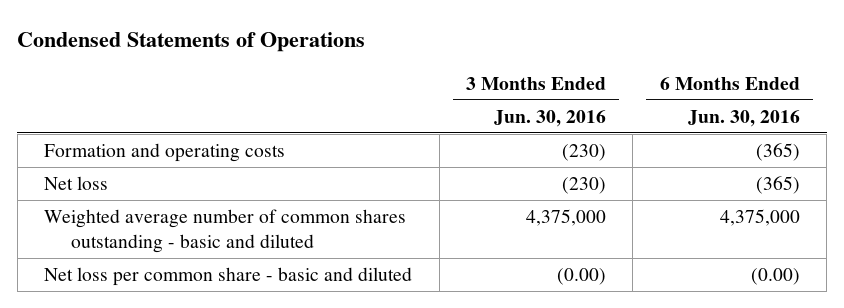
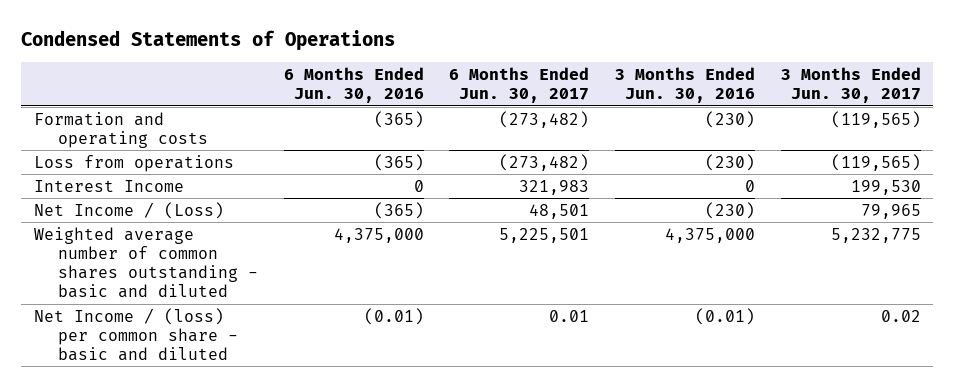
- | 3 Months Ended Jun. 30, 2016 | 6 Months Ended Jun. 30, 2016
+ | 6 Months Ended Jun. 30, 2016 | 6 Months Ended Jun. 30, 2017 | 3 Months Ended Jun. 30, 2016 | 3 Months Ended Jun. 30, 2017
- Net loss | (230) | (365)
+ Loss from operations | (365) | (273,482) | (230) | (119,565)
+ Interest Income | 0 | 321,983 | 0 | 199,530
+ Net Income / (Loss) | (365) | 48,501 | (230) | 79,965
- Net loss per common share - basic and diluted | (0.00) | (0.00)
+ Net Income / (loss) per common share - basic and diluted | (0.01) | 0.01 | (0.01) | 0.02

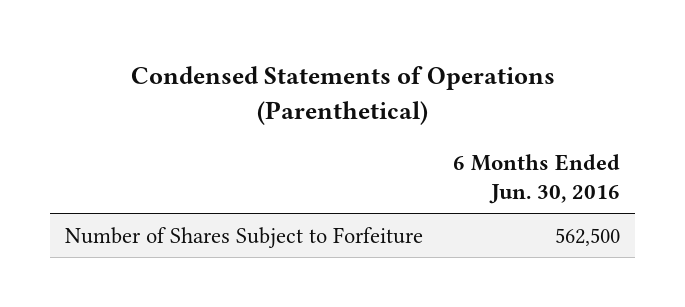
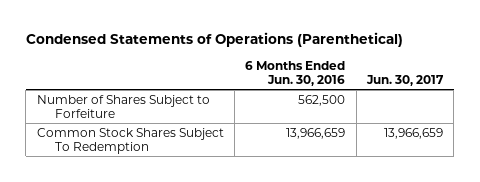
- | 6 Months Ended Jun. 30, 2016
+ | 6 Months Ended Jun. 30, 2016 | Jun. 30, 2017
+ Common Stock Shares Subject To Redemption | 13,966,659 | 13,966,659

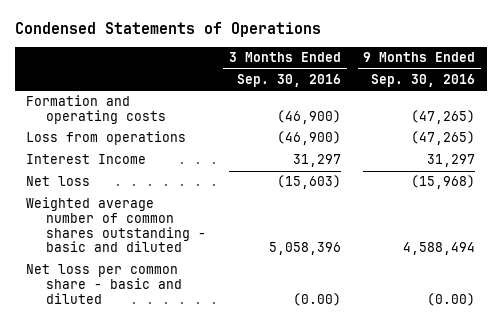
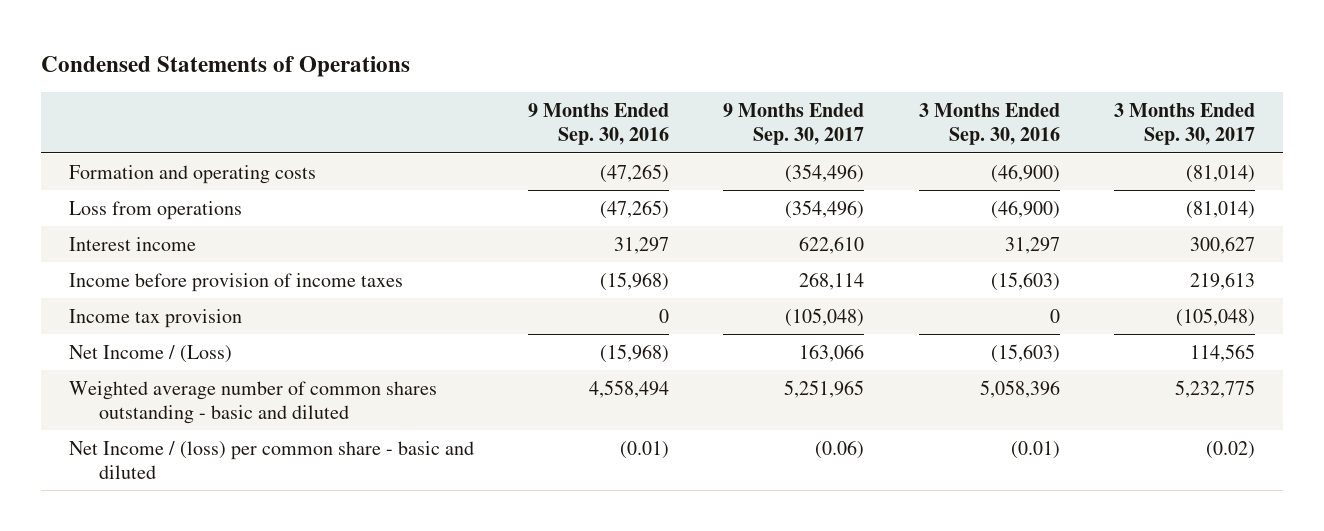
- | 3 Months Ended Sep. 30, 2016 | 9 Months Ended Sep. 30, 2016
+ | 9 Months Ended Sep. 30, 2016 | 9 Months Ended Sep. 30, 2017 | 3 Months Ended Sep. 30, 2016 | 3 Months Ended Sep. 30, 2017
- Interest Income | 31,297 | 31,297
- Net loss | (15,603) | (15,968)
- Weighted average number of common shares outstanding - basic and diluted | 5,058,396 | 4,588,494
- Net loss per common share - basic and diluted | (0.00) | (0.00)
+ Interest income | 31,297 | 622,610 | 31,297 | 300,627
+ Income before provision of income taxes | (15,968) | 268,114 | (15,603) | 219,613
+ Income tax provision | 0 | (105,048) | 0 | (105,048)
+ Net Income / (Loss) | (15,968) | 163,066 | (15,603) | 114,565
+ Weighted average number of common shares outstanding - basic and diluted | 4,558,494 | 5,251,965 | 5,058,396 | 5,232,775
+ Net Income / (loss) per common share - basic and diluted | (0.01) | (0.06) | (0.01) | (0.02)

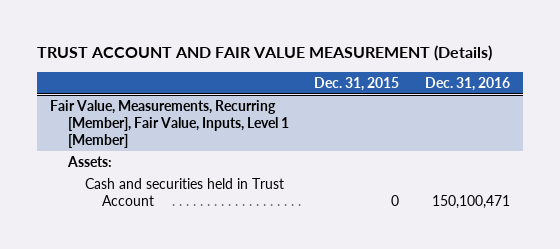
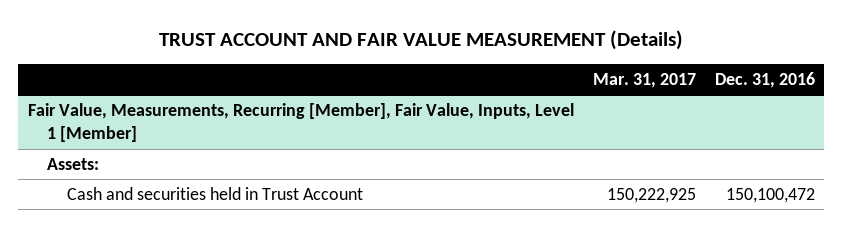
- | Dec. 31, 2015 | Dec. 31, 2016
+ | Mar. 31, 2017 | Dec. 31, 2016
@ Fair Value, Measurements, Recurring [Member], Fair Value, Inputs, Level 1 [Member]
- Cash and securities held in Trust Account | 0 | 150,100,471
+ Cash and securities held in Trust Account | 150,222,925 | 150,100,472

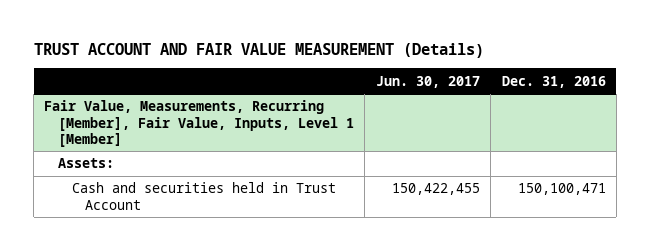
- | Mar. 31, 2017 | Dec. 31, 2016
+ | Jun. 30, 2017 | Dec. 31, 2016
@ Fair Value, Measurements, Recurring [Member], Fair Value, Inputs, Level 1 [Member]
- Cash and securities held in Trust Account | 150,222,925 | 150,100,472
+ Cash and securities held in Trust Account | 150,422,455 | 150,100,471

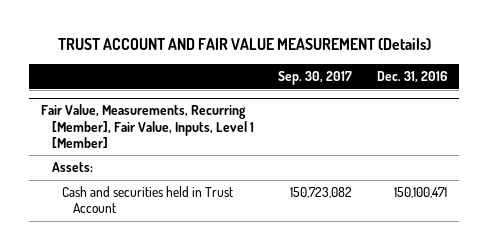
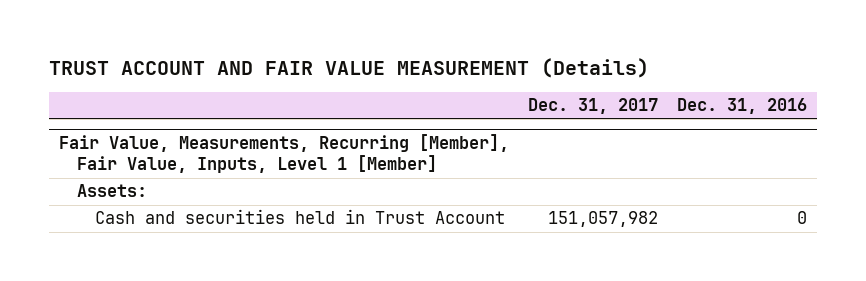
- | Sep. 30, 2017 | Dec. 31, 2016
+ | Dec. 31, 2017 | Dec. 31, 2016
@ Fair Value, Measurements, Recurring [Member], Fair Value, Inputs, Level 1 [Member]
- Cash and securities held in Trust Account | 150,723,082 | 150,100,471
+ Cash and securities held in Trust Account | 151,057,982 | 0

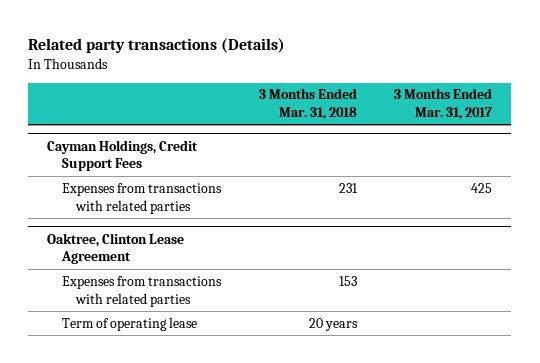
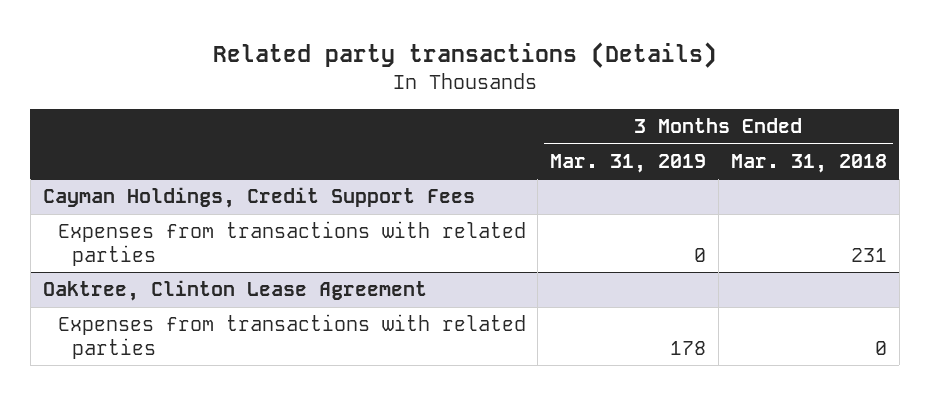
- | 3 Months Ended Mar. 31, 2018 | 3 Months Ended Mar. 31, 2017
+ | 3 Months Ended Mar. 31, 2019 | 3 Months Ended Mar. 31, 2018
@ Oaktree, Clinton Lease Agreement
- Expenses from transactions with related parties | 153 |
- Term of operating lease | 20 years |
+ Expenses from transactions with related parties | 178 | 0

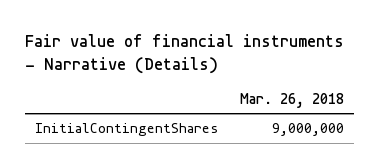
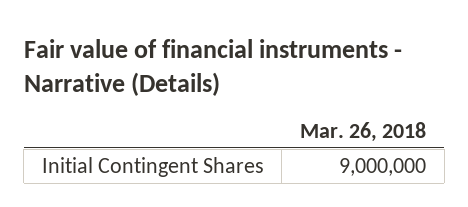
- InitialContingentShares | 9,000,000
+ Initial Contingent Shares | 9,000,000

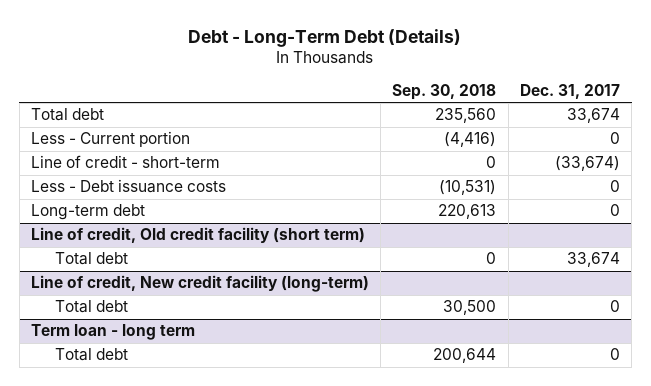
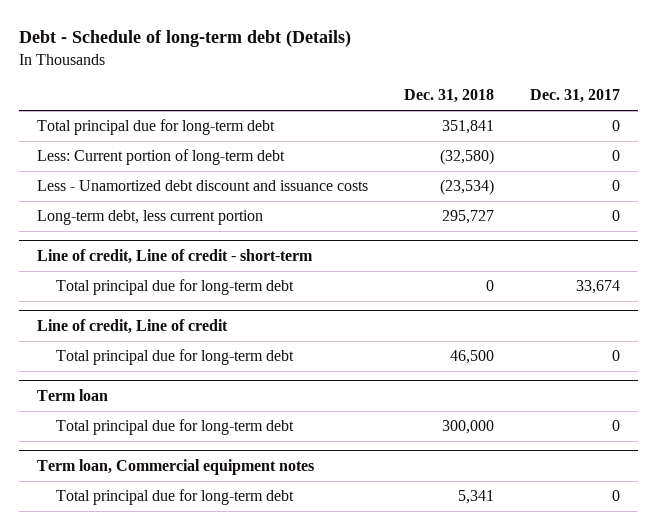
- Debt - Long-Term Debt (Details)
+ Debt - Schedule of long-term debt (Details)
- | Sep. 30, 2018 | Dec. 31, 2017
+ | Dec. 31, 2018 | Dec. 31, 2017
- Total debt | 235,560 | 33,674
- Less - Current portion | (4,416) | 0
- Line of credit - short-term | 0 | (33,674)
- Less - Debt issuance costs | (10,531) | 0
- Long-term debt | 220,613 | 0
- Line of credit, Old credit facility (short term)
- Total debt | 0 | 33,674
- Line of credit, New credit facility (long-term)
- Total debt | 30,500 | 0
- Term loan - long term
- Total debt | 200,644 | 0
+ Total principal due for long-term debt | 351,841 | 0
+ Less: Current portion of long-term debt | (32,580) | 0
+ Less - Unamortized debt discount and issuance costs | (23,534) | 0
+ Long-term debt, less current portion | 295,727 | 0
+ Line of credit, Line of credit - short-term
+ Total principal due for long-term debt | 0 | 33,674
+ Line of credit, Line of credit
+ Total principal due for long-term debt | 46,500 | 0
+ Term loan
+ Total principal due for long-term debt | 300,000 | 0
+ Term loan, Commercial equipment notes
+ Total principal due for long-term debt | 5,341 | 0

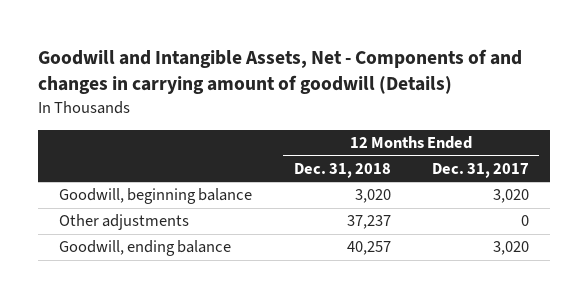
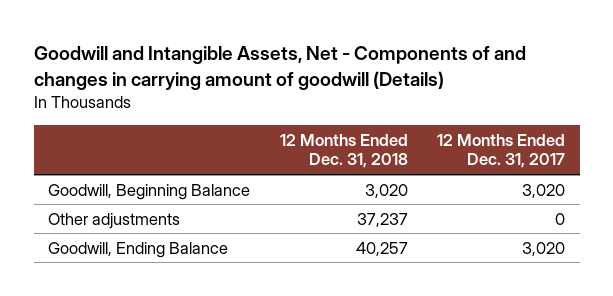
- Goodwill, beginning balance | 3,020 | 3,020
+ Goodwill, Beginning Balance | 3,020 | 3,020
- Goodwill, ending balance | 40,257 | 3,020
+ Goodwill, Ending Balance | 40,257 | 3,020

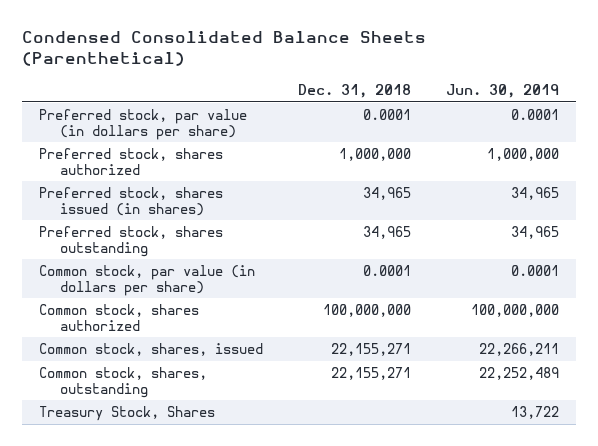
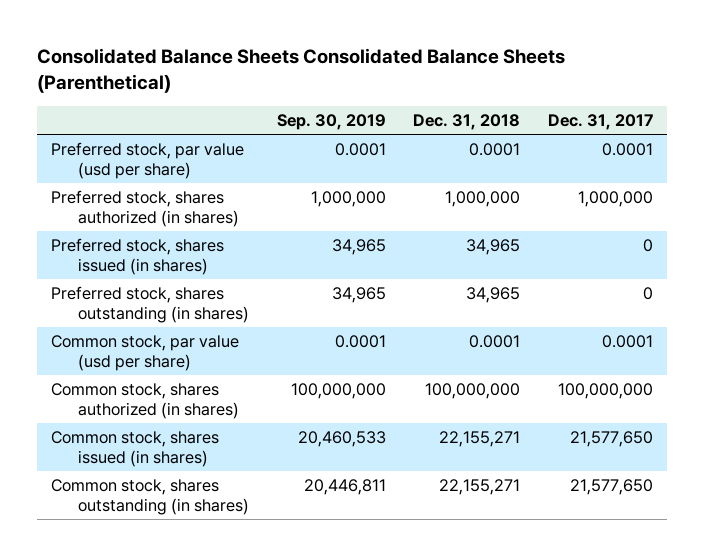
- Condensed Consolidated Balance Sheets (Parenthetical)
+ Consolidated Balance Sheets Consolidated Balance Sheets (Parenthetical)
- | Dec. 31, 2018 | Jun. 30, 2019
+ | Sep. 30, 2019 | Dec. 31, 2018 | Dec. 31, 2017
- Preferred stock, par value (in dollars per share) | 0.0001 | 0.0001
- Preferred stock, shares authorized | 1,000,000 | 1,000,000
+ Preferred stock, par value (usd per share) | 0.0001 | 0.0001 | 0.0001
+ Preferred stock, shares authorized (in shares) | 1,000,000 | 1,000,000 | 1,000,000
- Preferred stock, shares outstanding | 34,965 | 34,965
- Common stock, par value (in dollars per share) | 0.0001 | 0.0001
- Common stock, shares authorized | 100,000,000 | 100,000,000
- Common stock, shares, issued | 22,155,271 | 22,266,211
- Common stock, shares, outstanding | 22,155,271 | 22,252,489
- Treasury Stock, Shares | | 13,722
+ Preferred stock, shares outstanding (in shares) | 34,965 | 34,965 | 0
+ Common stock, par value (usd per share) | 0.0001 | 0.0001 | 0.0001
+ Common stock, shares authorized (in shares) | 100,000,000 | 100,000,000 | 100,000,000
+ Common stock, shares issued (in shares) | 20,460,533 | 22,155,271 | 21,577,650
+ Common stock, shares outstanding (in shares) | 20,446,811 | 22,155,271 | 21,577,650

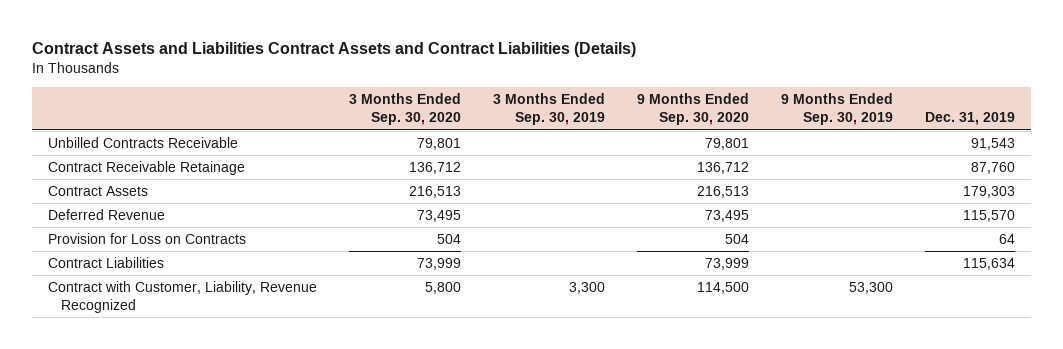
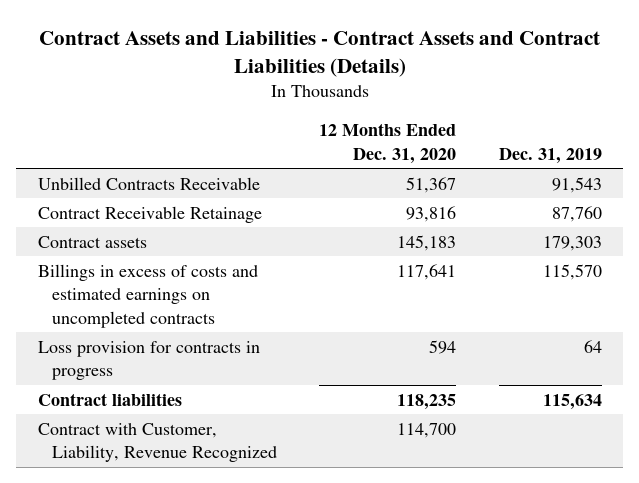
- Contract Assets and Liabilities Contract Assets and Contract Liabilities (Details)
+ Contract Assets and Liabilities - Contract Assets and Contract Liabilities (Details)
- | 3 Months Ended Sep. 30, 2020 | 3 Months Ended Sep. 30, 2019 | 9 Months Ended Sep. 30, 2020 | 9 Months Ended Sep. 30, 2019 | Dec. 31, 2019
+ | 12 Months Ended Dec. 31, 2020 | Dec. 31, 2019
- Contract Assets | 216,513 | | 216,513 | | 179,303
- Deferred Revenue | 73,495 | | 73,495 | | 115,570
- Provision for Loss on Contracts | 504 | | 504 | | 64
- Contract Liabilities | 73,999 | | 73,999 | | 115,634
+ Contract assets | 145,183 | 179,303
+ Billings in excess of costs and estimated earnings on uncompleted contracts | 117,641 | 115,570
+ Loss provision for contracts in progress | 594 | 64
+ Contract liabilities | 118,235 | 115,634

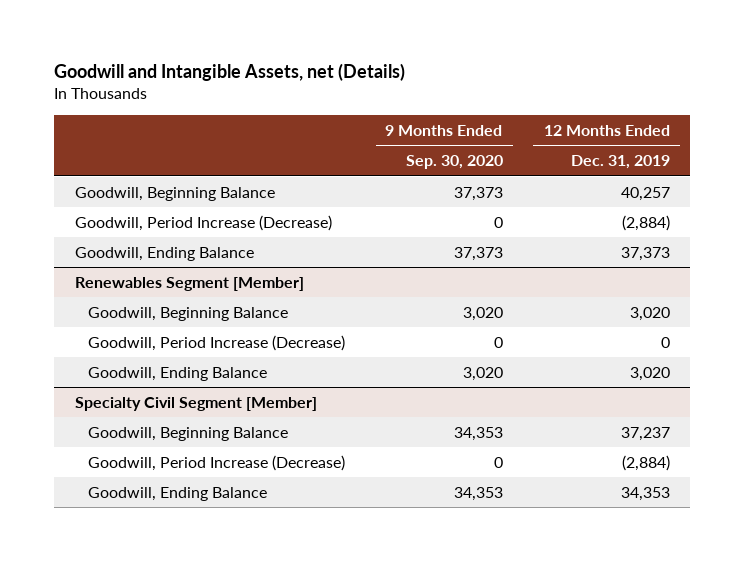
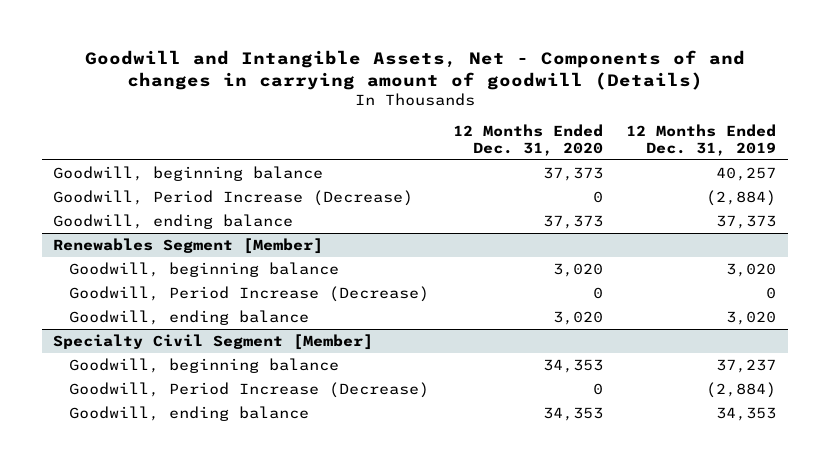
- Goodwill and Intangible Assets, net (Details)
+ Goodwill and Intangible Assets, Net - Components of and changes in carrying amount of goodwill (Details)
- | 9 Months Ended Sep. 30, 2020 | 12 Months Ended Dec. 31, 2019
+ | 12 Months Ended Dec. 31, 2020 | 12 Months Ended Dec. 31, 2019
- Goodwill, Beginning Balance | 37,373 | 40,257
+ Goodwill, beginning balance | 37,373 | 40,257
- Goodwill, Ending Balance | 37,373 | 37,373
+ Goodwill, ending balance | 37,373 | 37,373
@ Renewables Segment [Member]
- Goodwill, Beginning Balance | 3,020 | 3,020
+ Goodwill, beginning balance | 3,020 | 3,020
- Goodwill, Ending Balance | 3,020 | 3,020
+ Goodwill, ending balance | 3,020 | 3,020
@ Specialty Civil Segment [Member]
- Goodwill, Beginning Balance | 34,353 | 37,237
+ Goodwill, beginning balance | 34,353 | 37,237
- Goodwill, Ending Balance | 34,353 | 34,353
+ Goodwill, ending balance | 34,353 | 34,353

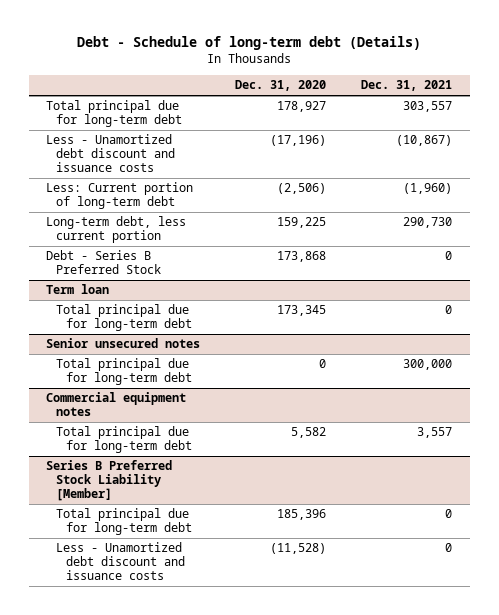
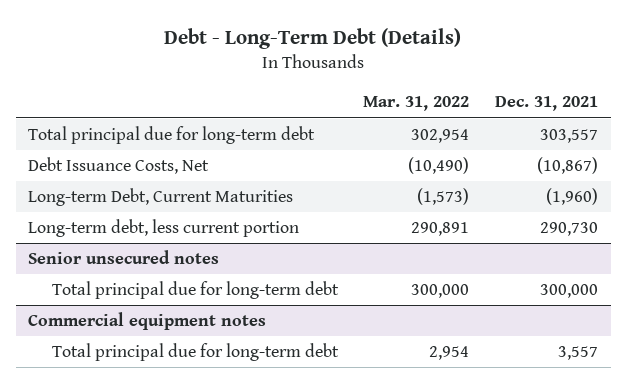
- Debt - Schedule of long-term debt (Details)
+ Debt - Long-Term Debt (Details)
- | Dec. 31, 2020 | Dec. 31, 2021
+ | Mar. 31, 2022 | Dec. 31, 2021
- Less - Unamortized debt discount and issuance costs | (17,196) | (10,867)
- Less: Current portion of long-term debt | (2,506) | (1,960)
+ Debt Issuance Costs, Net | (10,490) | (10,867)
+ Long-term Debt, Current Maturities | (1,573) | (1,960)
- Debt - Series B Preferred Stock | 173,868 | 0
- Term loan
- Total principal due for long-term debt | 173,345 | 0
- Series B Preferred Stock Liability [Member]
- Total principal due for long-term debt | 185,396 | 0
- Less - Unamortized debt discount and issuance costs | (11,528) | 0

